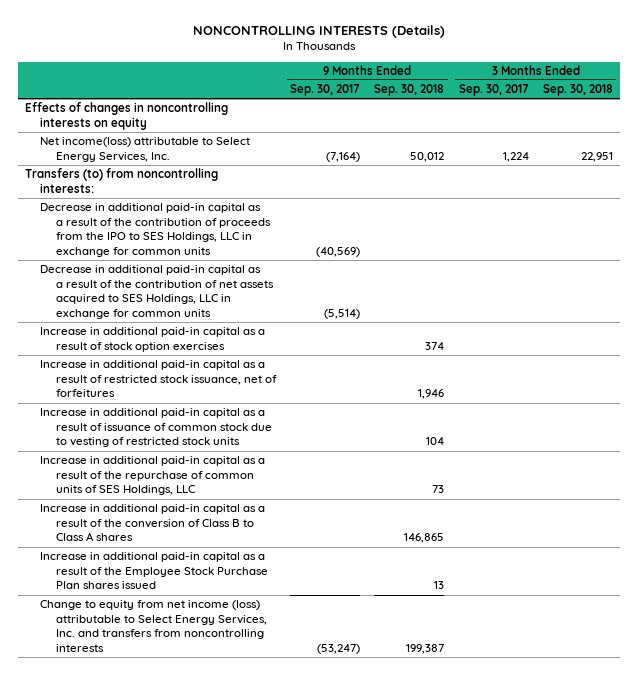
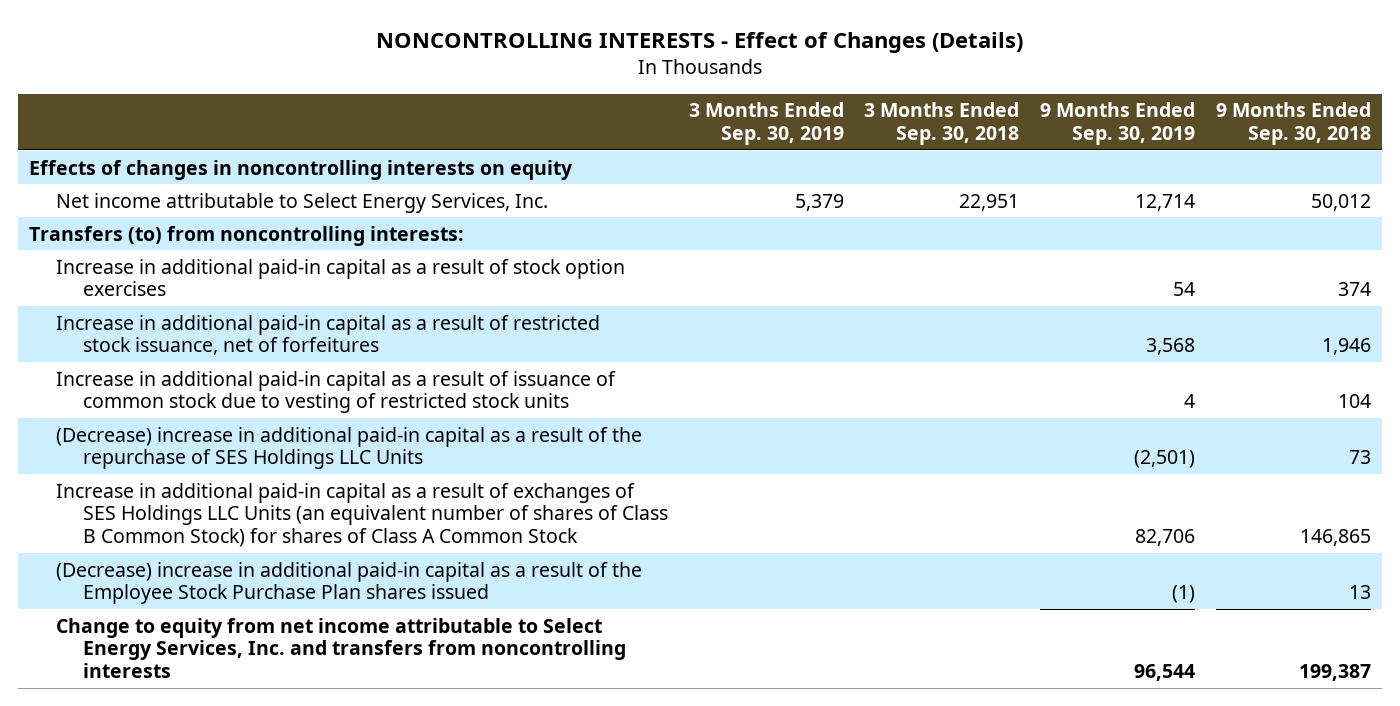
- NONCONTROLLING INTERESTS (Details)
+ NONCONTROLLING INTERESTS - Effect of Changes (Details)
- | 9 Months Ended Sep. 30, 2017 | 9 Months Ended Sep. 30, 2018 | 3 Months Ended Sep. 30, 2017 | 3 Months Ended Sep. 30, 2018
+ | 3 Months Ended Sep. 30, 2019 | 3 Months Ended Sep. 30, 2018 | 9 Months Ended Sep. 30, 2019 | 9 Months Ended Sep. 30, 2018
- Net income(loss) attributable to Select Energy Services, Inc. | (7,164) | 50,012 | 1,224 | 22,951
+ Net income attributable to Select Energy Services, Inc. | 5,379 | 22,951 | 12,714 | 50,012
- Decrease in additional paid-in capital as a result of the contribution of proceeds from the IPO to SES Holdings, LLC in exchange for common units | (40,569) | | |
- Decrease in additional paid-in capital as a result of the contribution of net assets acquired to SES Holdings, LLC in exchange for common units | (5,514) | | |
- Increase in additional paid-in capital as a result of the repurchase of common units of SES Holdings, LLC | | 73 | |
- Increase in additional paid-in capital as a result of the conversion of Class B to Class A shares | | 146,865 | |
- Increase in additional paid-in capital as a result of the Employee Stock Purchase Plan shares issued | | 13 | |
- Change to equity from net income (loss) attributable to Select Energy Services, Inc. and transfers from noncontrolling interests | (53,247) | 199,387 | |
+ (Decrease) increase in additional paid-in capital as a result of the repurchase of SES Holdings LLC Units | | | (2,501) | 73
+ Increase in additional paid-in capital as a result of exchanges of SES Holdings LLC Units (an equivalent number of shares of Class B Common Stock) for shares of Class A Common Stock | | | 82,706 | 146,865
+ (Decrease) increase in additional paid-in capital as a result of the Employee Stock Purchase Plan shares issued | | | (1) | 13
+ Change to equity from net income attributable to Select Energy Services, Inc. and transfers from noncontrolling interests | | | 96,544 | 199,387

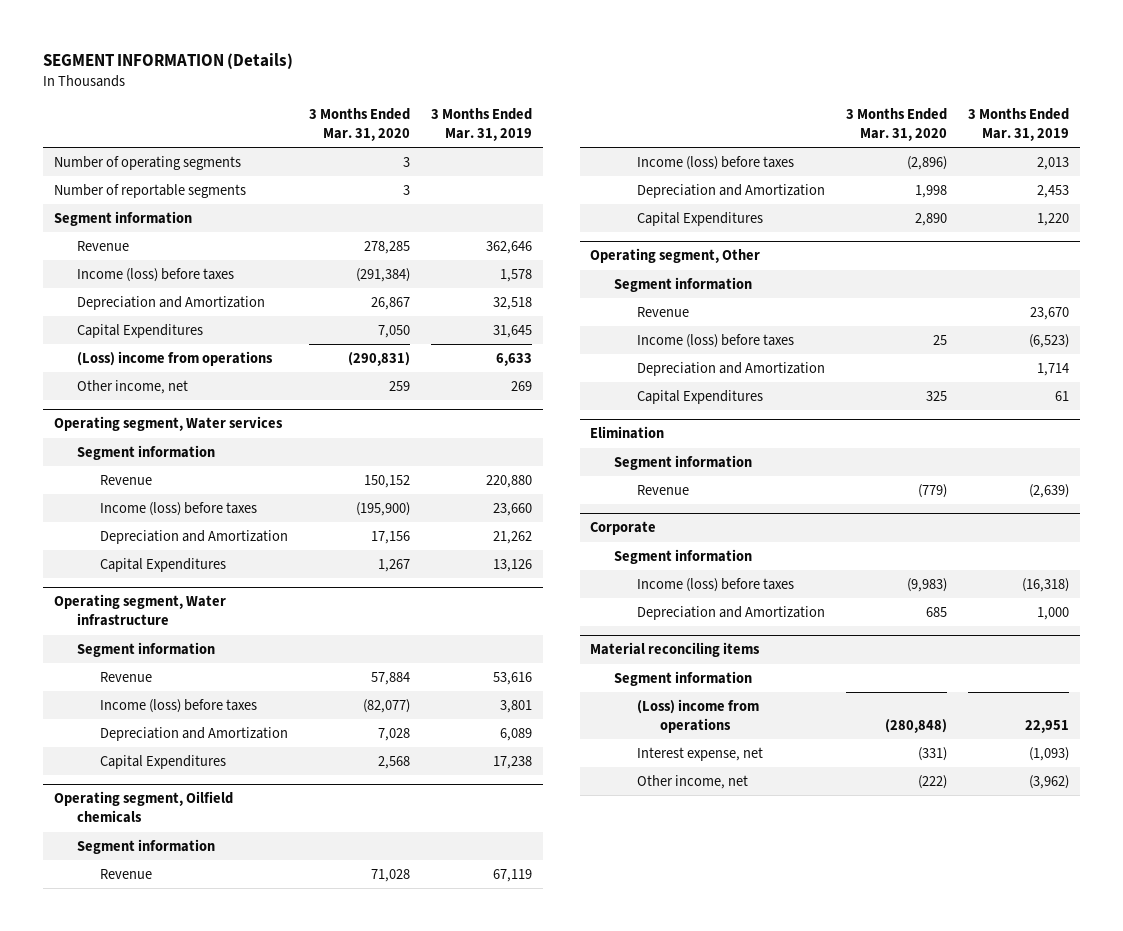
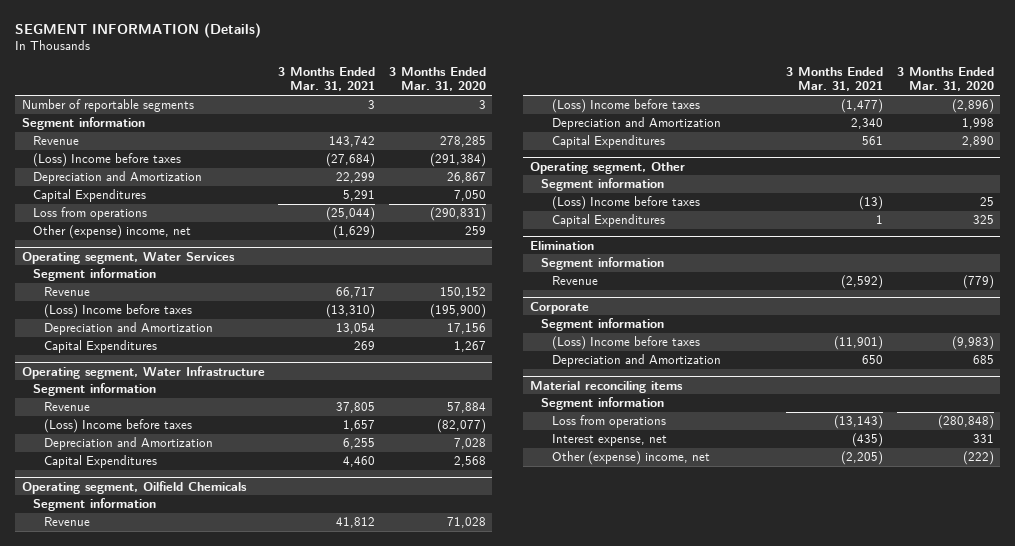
- | 3 Months Ended Mar. 31, 2020 | 3 Months Ended Mar. 31, 2019
+ | 3 Months Ended Mar. 31, 2021 | 3 Months Ended Mar. 31, 2020
- Number of operating segments | 3 |
- Income (loss) before taxes | (291,384) | 1,578
+ (Loss) Income before taxes | (27,684) | (291,384)
- (Loss) income from operations | (290,831) | 6,633
- Other income, net | 259 | 269
- Operating segment, Water services
+ Loss from operations | (25,044) | (290,831)
+ Other (expense) income, net | (1,629) | 259
+ Operating segment, Water Services
- Income (loss) before taxes | (195,900) | 23,660
+ (Loss) Income before taxes | (13,310) | (195,900)
- Operating segment, Water infrastructure
+ Operating segment, Water Infrastructure
- Income (loss) before taxes | (82,077) | 3,801
+ (Loss) Income before taxes | 1,657 | (82,077)
- Operating segment, Oilfield chemicals
+ Operating segment, Oilfield Chemicals
- Income (loss) before taxes | (2,896) | 2,013
+ (Loss) Income before taxes | (1,477) | (2,896)
@ Operating segment, Other
- Revenue | | 23,670
- Income (loss) before taxes | 25 | (6,523)
- Depreciation and Amortization | | 1,714
+ (Loss) Income before taxes | (13) | 25
@ Corporate
- Income (loss) before taxes | (9,983) | (16,318)
+ (Loss) Income before taxes | (11,901) | (9,983)
@ Material reconciling items
- (Loss) income from operations | (280,848) | 22,951
- Interest expense, net | (331) | (1,093)
- Other income, net | (222) | (3,962)
+ Loss from operations | (13,143) | (280,848)
+ Interest expense, net | (435) | 331
+ Other (expense) income, net | (2,205) | (222)

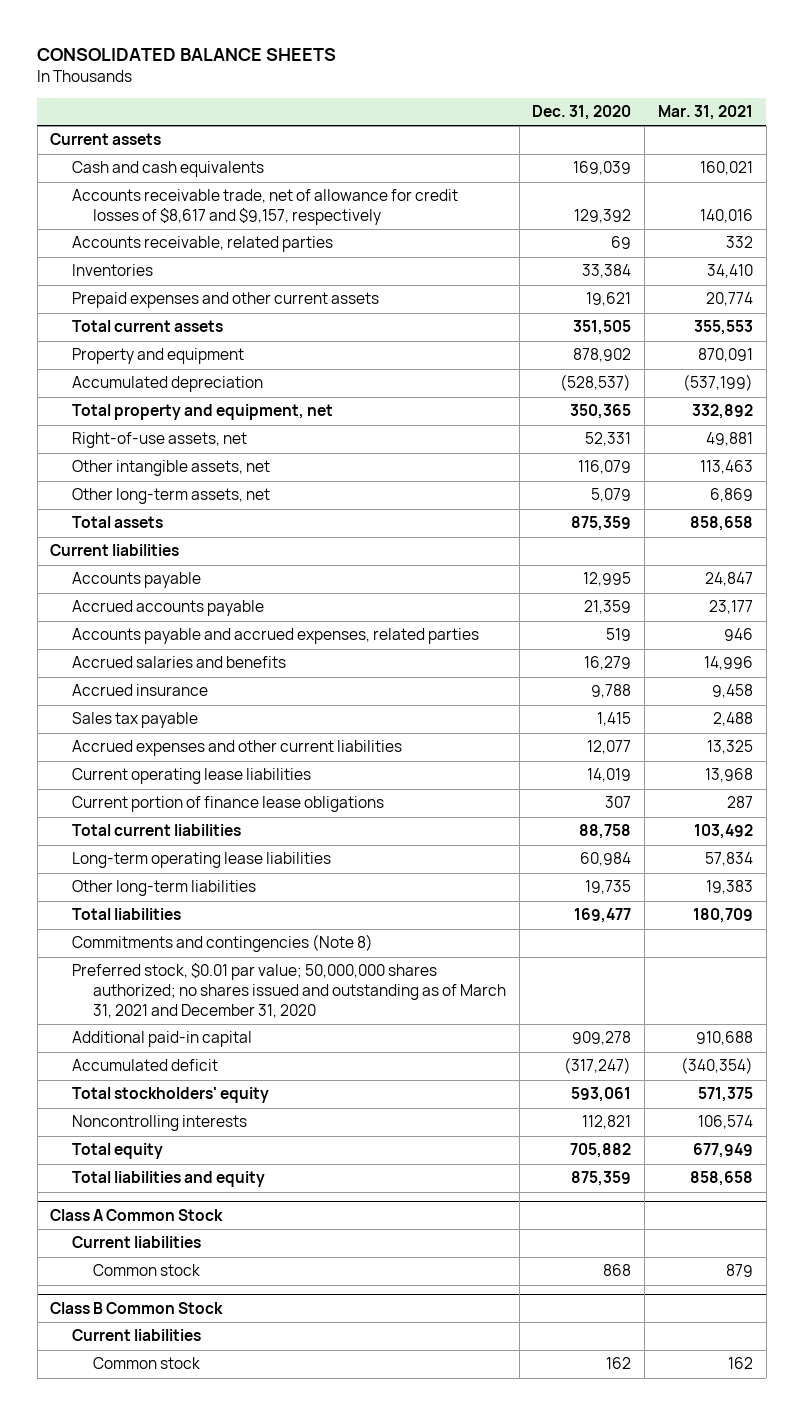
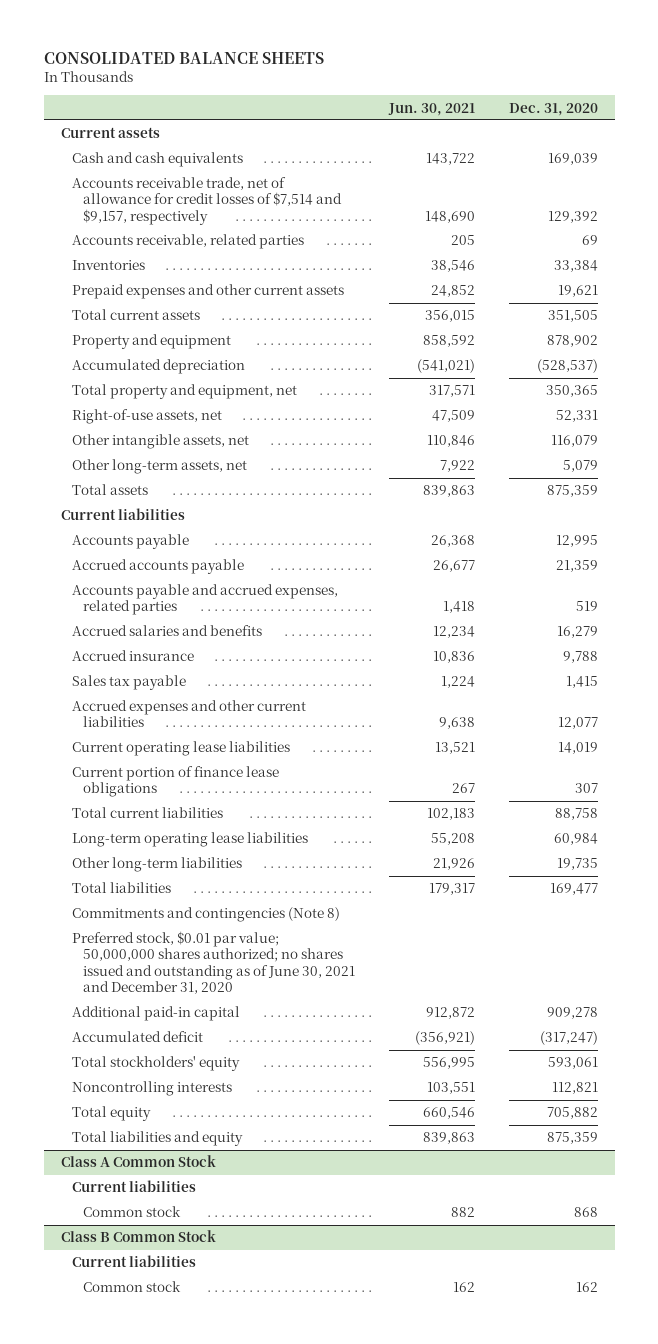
- | Dec. 31, 2020 | Mar. 31, 2021
+ | Jun. 30, 2021 | Dec. 31, 2020
- Accounts receivable trade, net of allowance for credit losses of $8,617 and $9,157, respectively | 129,392 | 140,016
+ Accounts receivable trade, net of allowance for credit losses of $7,514 and $9,157, respectively | 148,690 | 129,392
- Preferred stock, $0.01 par value; 50,000,000 shares authorized; no shares issued and outstanding as of March 31, 2021 and December 31, 2020
+ Preferred stock, $0.01 par value; 50,000,000 shares authorized; no shares issued and outstanding as of June 30, 2021 and December 31, 2020

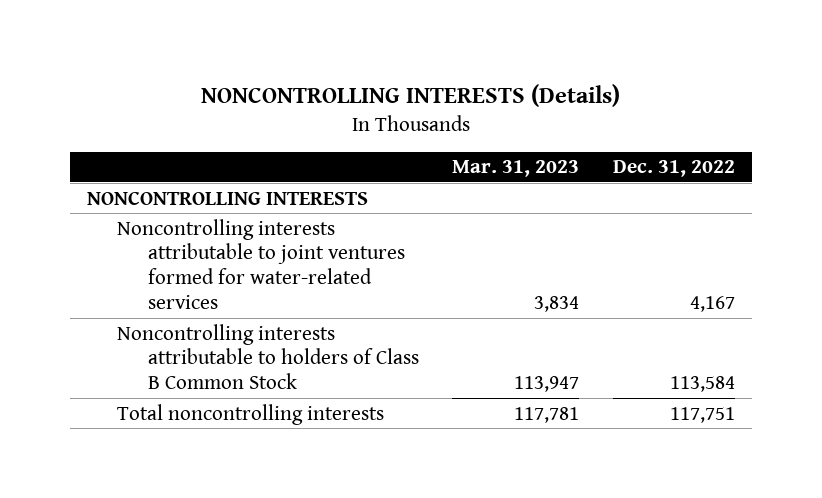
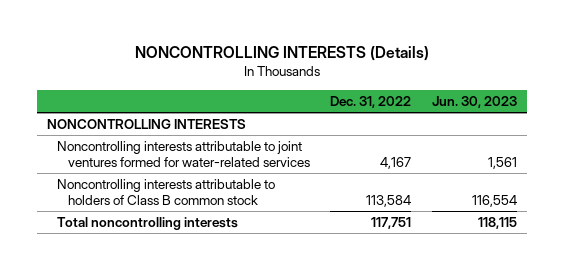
- | Mar. 31, 2023 | Dec. 31, 2022
+ | Dec. 31, 2022 | Jun. 30, 2023
- Noncontrolling interests attributable to holders of Class B Common Stock | 113,947 | 113,584
+ Noncontrolling interests attributable to holders of Class B common stock | 113,584 | 116,554

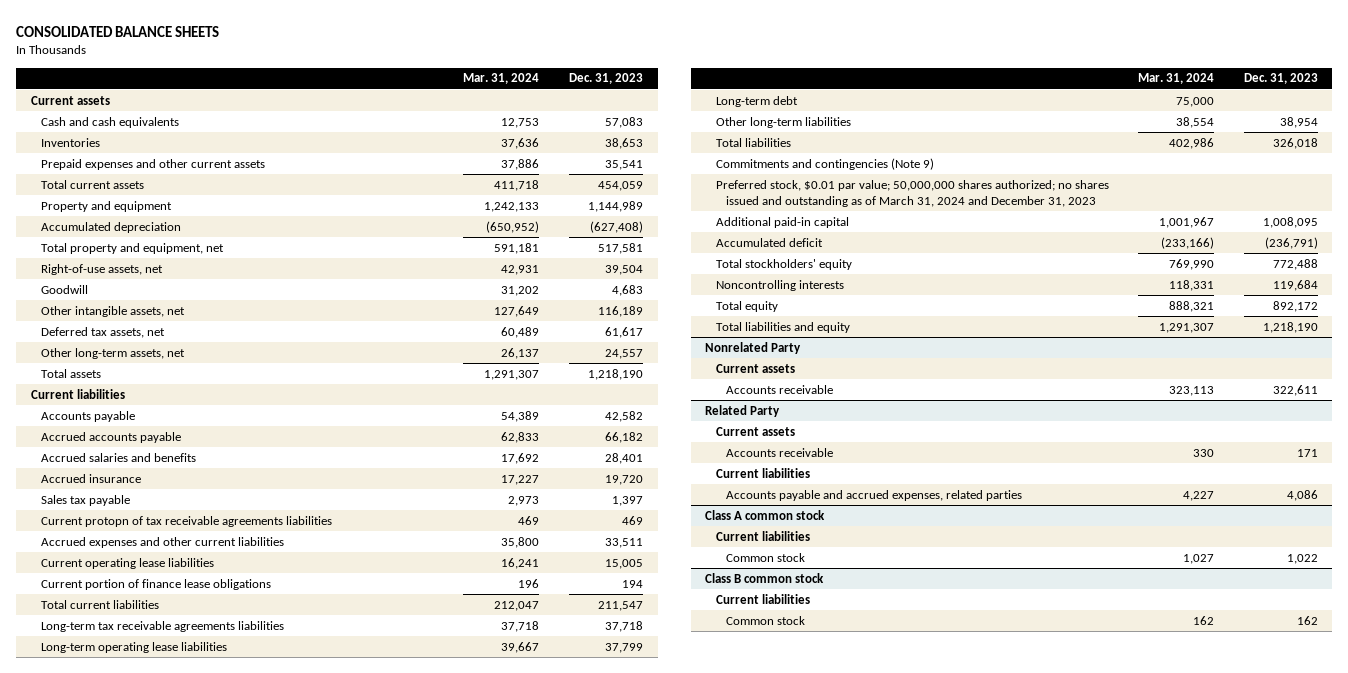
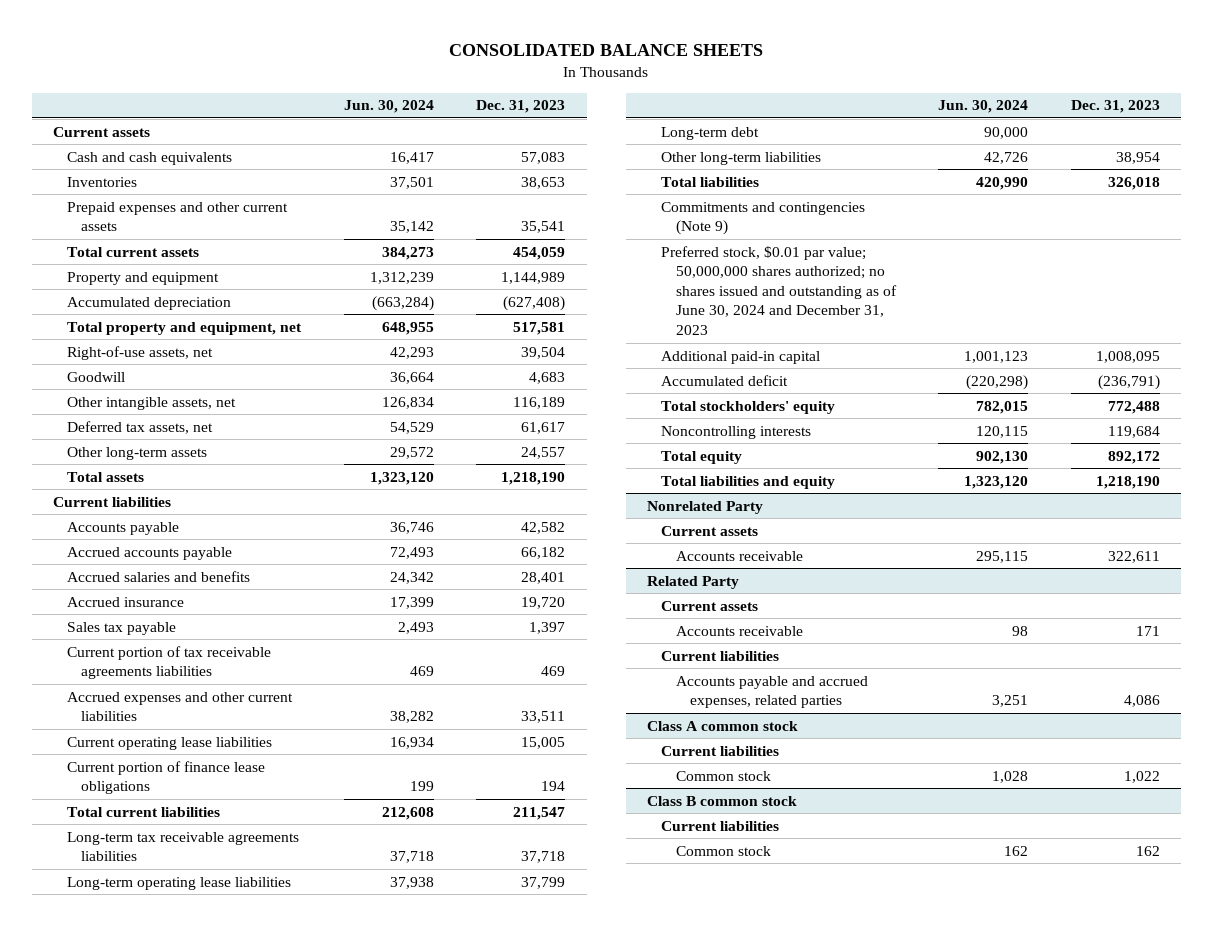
- | Mar. 31, 2024 | Dec. 31, 2023
+ | Jun. 30, 2024 | Dec. 31, 2023
- Other long-term assets, net | 26,137 | 24,557
+ Other long-term assets | 29,572 | 24,557
- Current protopn of tax receivable agreements liabilities | 469 | 469
+ Current portion of tax receivable agreements liabilities | 469 | 469
- Preferred stock, $0.01 par value; 50,000,000 shares authorized; no shares issued and outstanding as of March 31, 2024 and December 31, 2023
+ Preferred stock, $0.01 par value; 50,000,000 shares authorized; no shares issued and outstanding as of June 30, 2024 and December 31, 2023

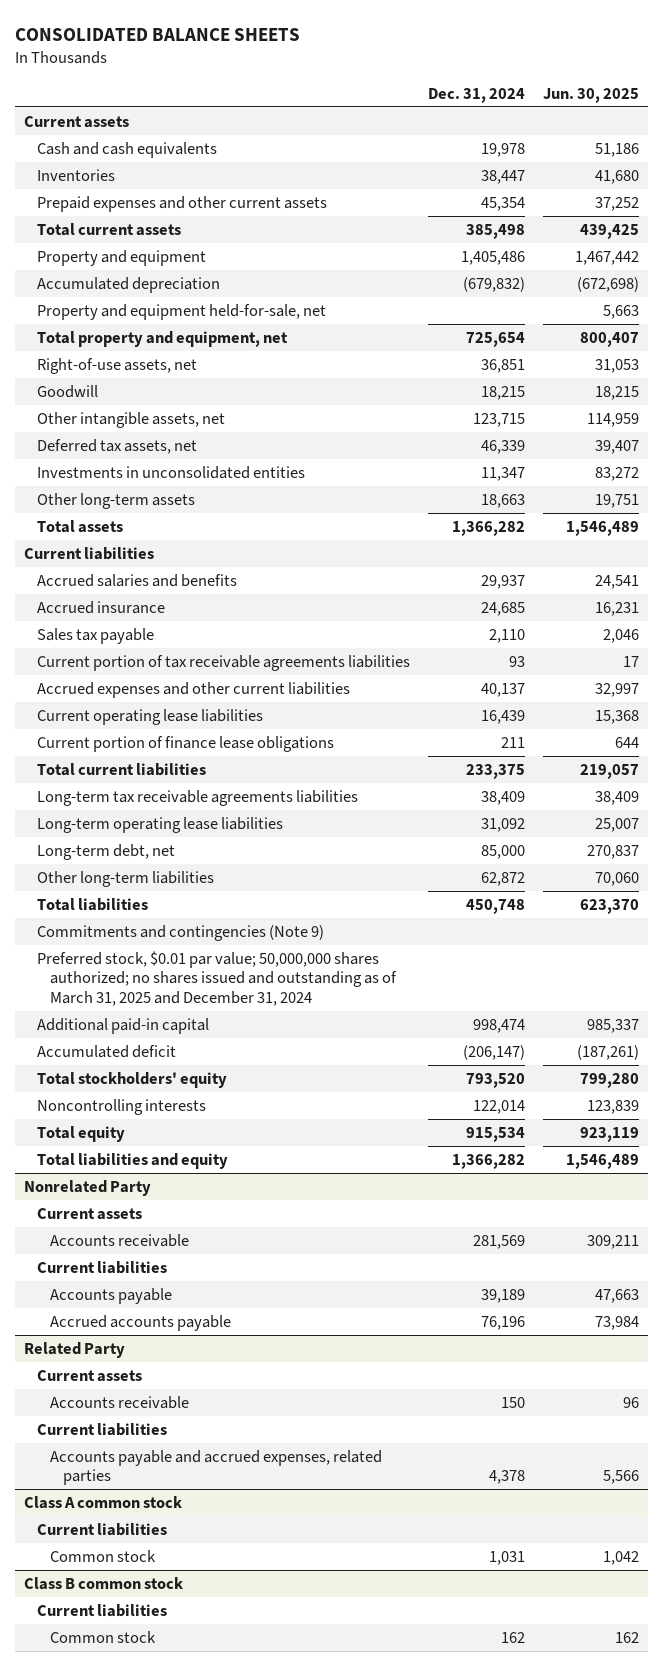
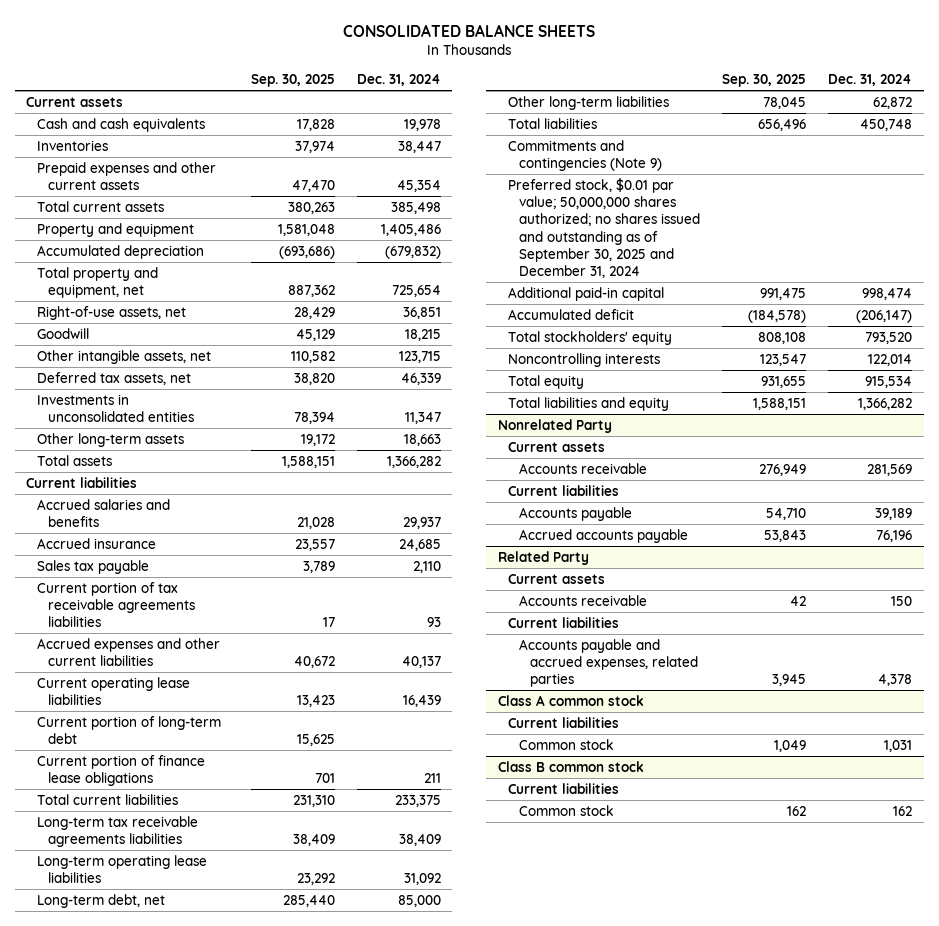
- | Dec. 31, 2024 | Jun. 30, 2025
+ | Sep. 30, 2025 | Dec. 31, 2024
- Property and equipment held-for-sale, net | | 5,663
+ Current portion of long-term debt | 15,625 |
- Preferred stock, $0.01 par value; 50,000,000 shares authorized; no shares issued and outstanding as of March 31, 2025 and December 31, 2024
+ Preferred stock, $0.01 par value; 50,000,000 shares authorized; no shares issued and outstanding as of September 30, 2025 and December 31, 2024

